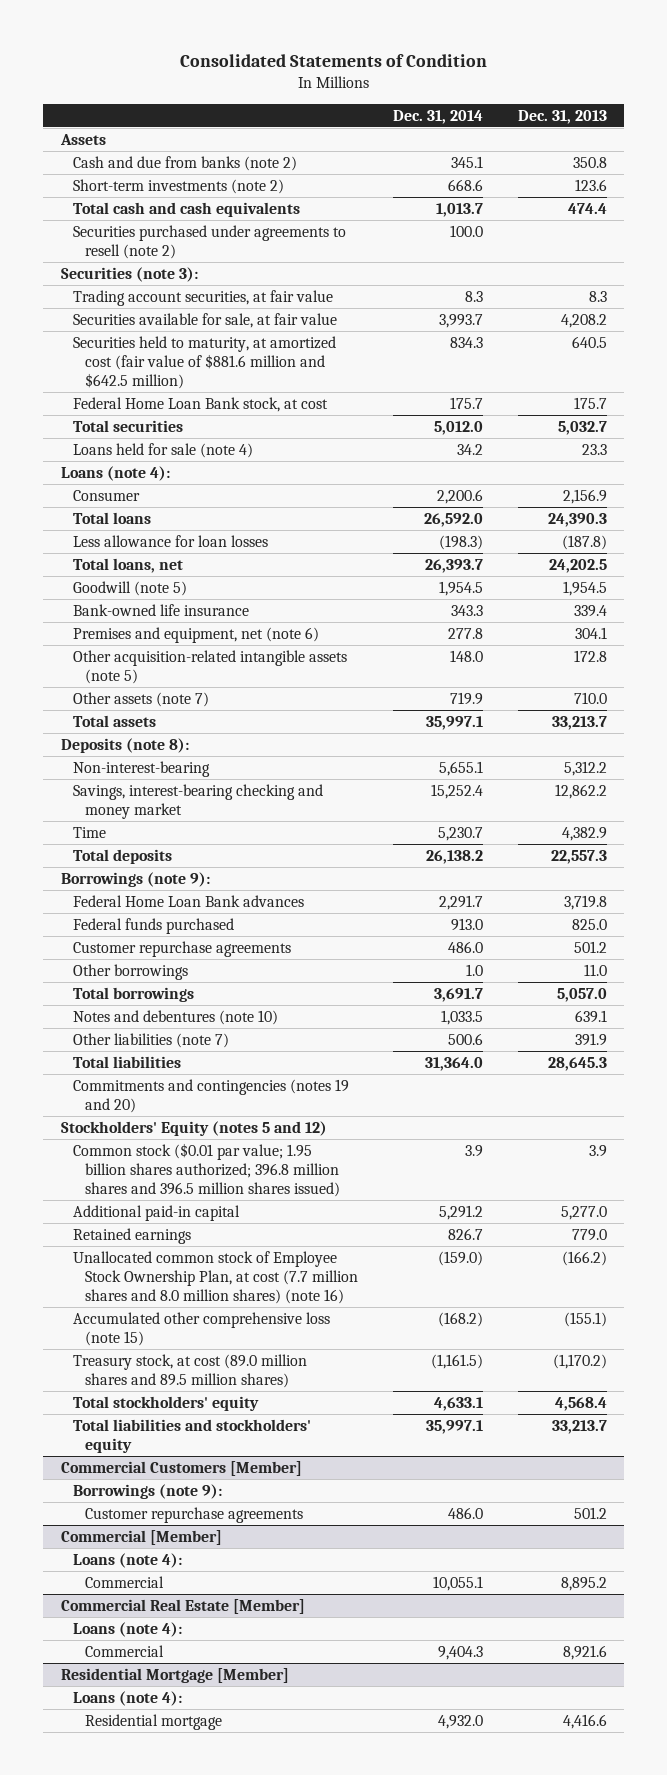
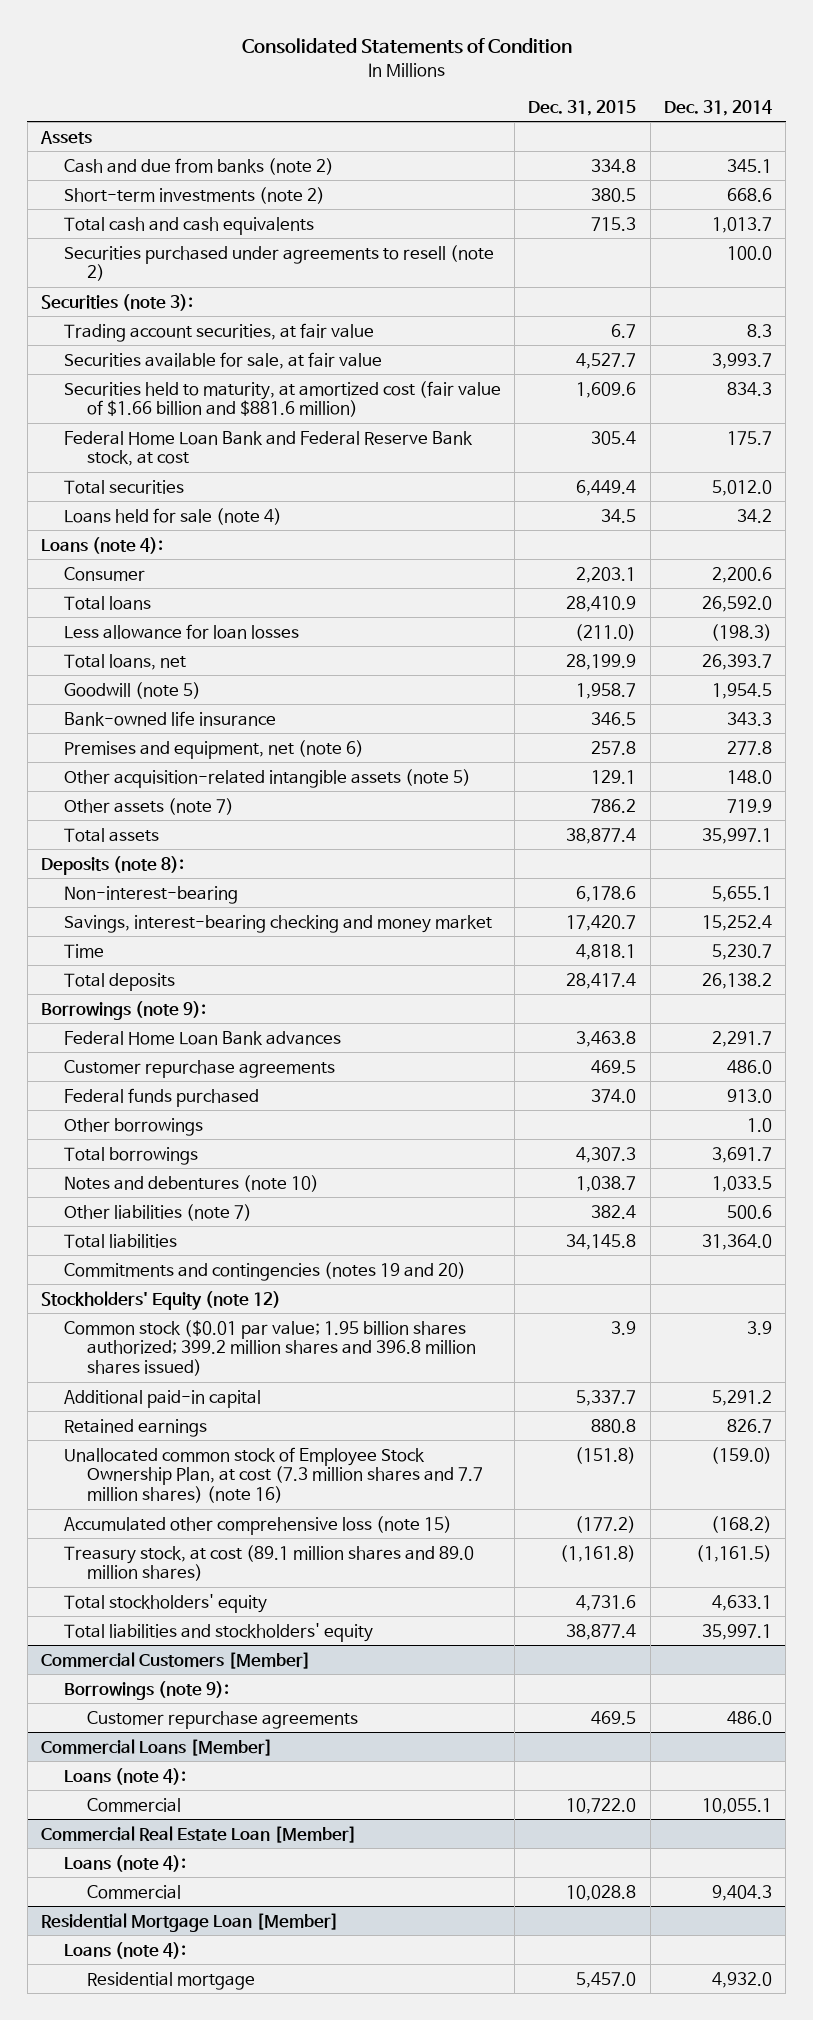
- | Dec. 31, 2014 | Dec. 31, 2013
+ | Dec. 31, 2015 | Dec. 31, 2014
- Securities held to maturity, at amortized cost (fair value of $881.6 million and $642.5 million) | 834.3 | 640.5
- Federal Home Loan Bank stock, at cost | 175.7 | 175.7
+ Securities held to maturity, at amortized cost (fair value of $1.66 billion and $881.6 million) | 1,609.6 | 834.3
+ Federal Home Loan Bank and Federal Reserve Bank stock, at cost | 305.4 | 175.7
moved down: Federal funds purchased | 374.0 | 913.0
- Stockholders' Equity (notes 5 and 12)
- Common stock ($0.01 par value; 1.95 billion shares authorized; 396.8 million shares and 396.5 million shares issued) | 3.9 | 3.9
+ Stockholders' Equity (note 12)
+ Common stock ($0.01 par value; 1.95 billion shares authorized; 399.2 million shares and 396.8 million shares issued) | 3.9 | 3.9
- Unallocated common stock of Employee Stock Ownership Plan, at cost (7.7 million shares and 8.0 million shares) (note 16) | (159.0) | (166.2)
+ Unallocated common stock of Employee Stock Ownership Plan, at cost (7.3 million shares and 7.7 million shares) (note 16) | (151.8) | (159.0)
- Treasury stock, at cost (89.0 million shares and 89.5 million shares) | (1,161.5) | (1,170.2)
+ Treasury stock, at cost (89.1 million shares and 89.0 million shares) | (1,161.8) | (1,161.5)
- Commercial [Member]
+ Commercial Loans [Member]
- Commercial Real Estate [Member]
+ Commercial Real Estate Loan [Member]
- Residential Mortgage [Member]
+ Residential Mortgage Loan [Member]

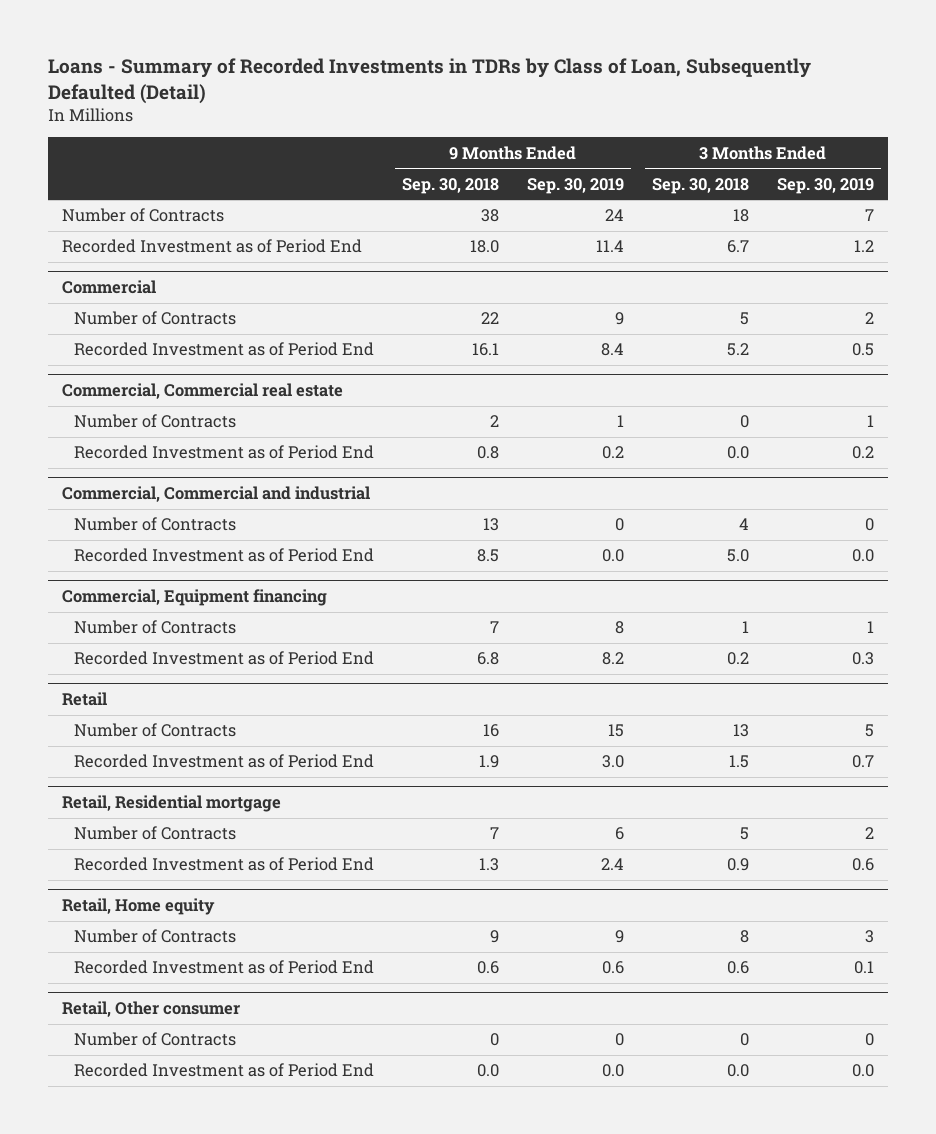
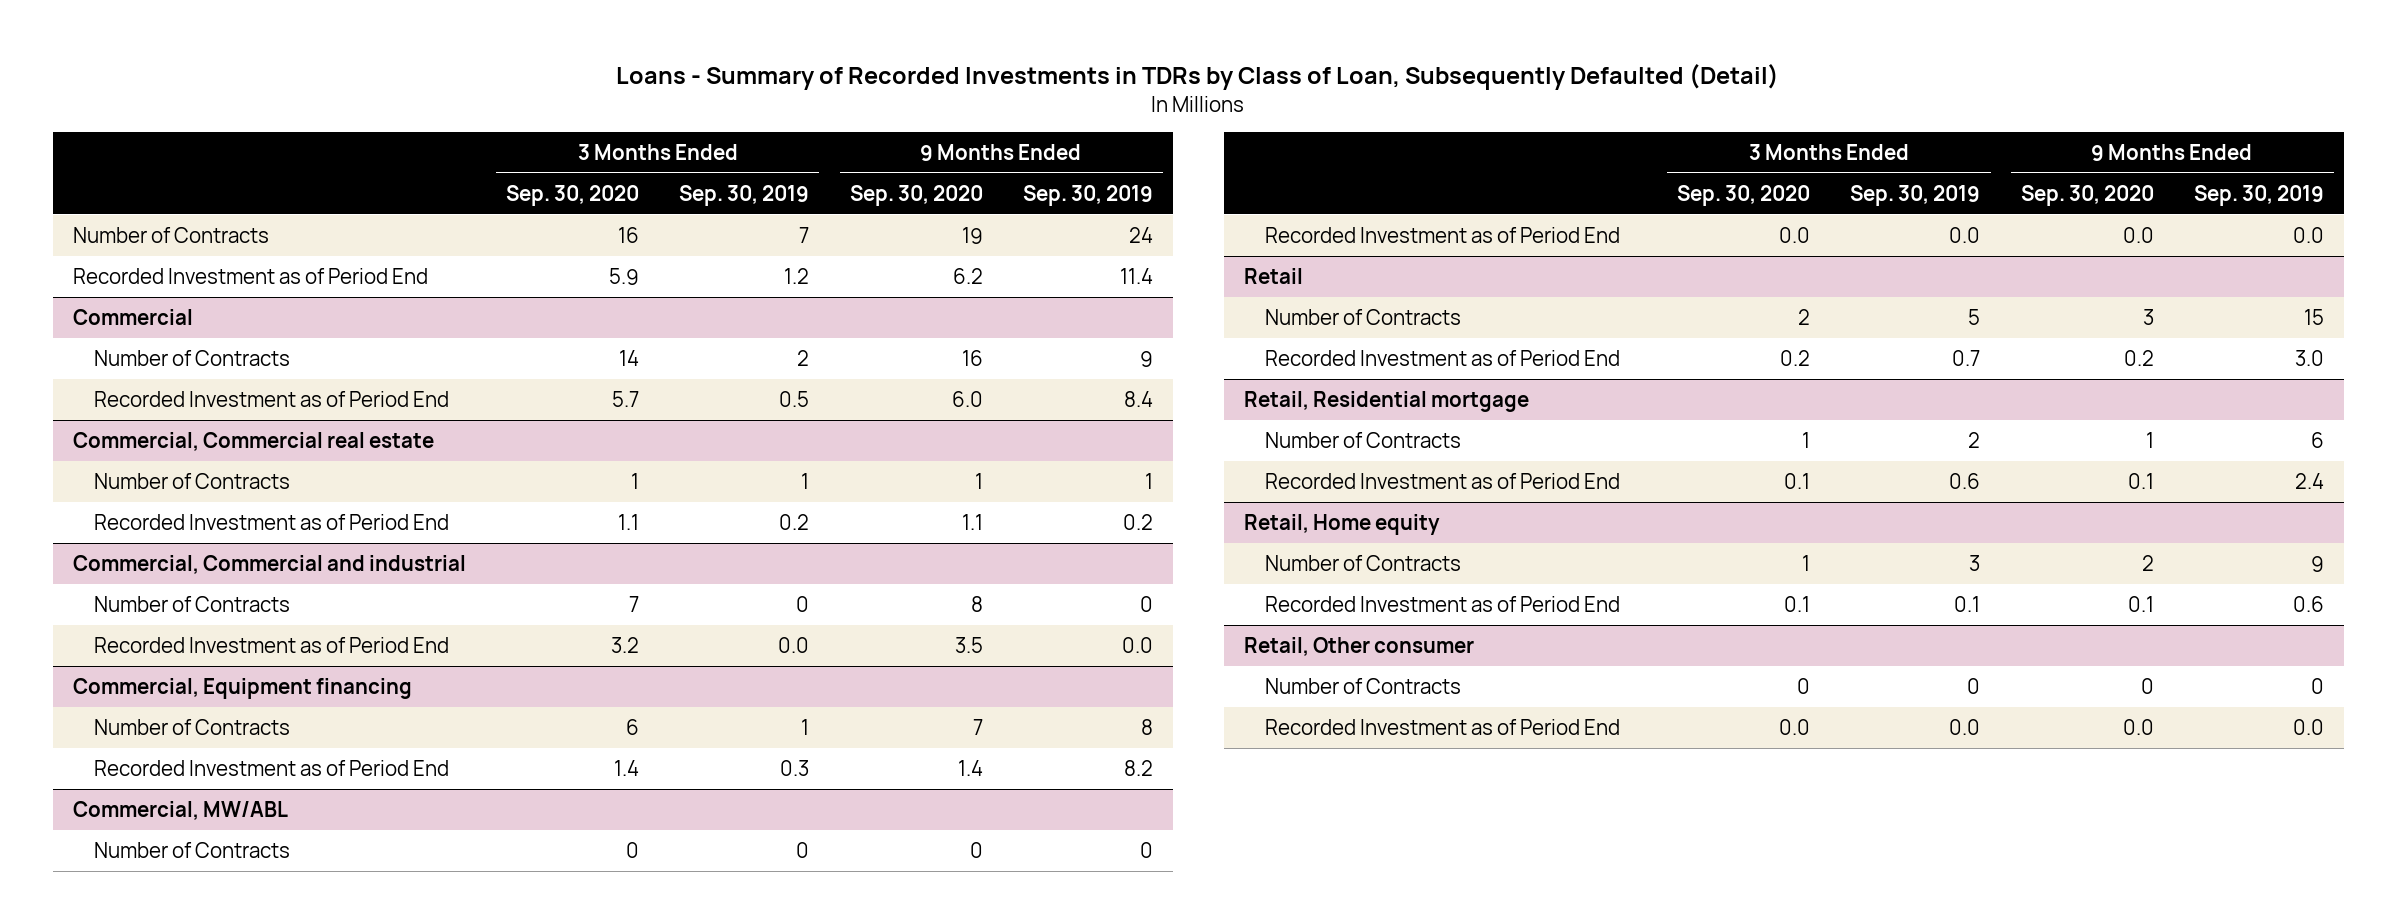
- | 9 Months Ended Sep. 30, 2018 | 9 Months Ended Sep. 30, 2019 | 3 Months Ended Sep. 30, 2018 | 3 Months Ended Sep. 30, 2019
+ | 3 Months Ended Sep. 30, 2020 | 3 Months Ended Sep. 30, 2019 | 9 Months Ended Sep. 30, 2020 | 9 Months Ended Sep. 30, 2019
+ Commercial, MW/ABL
+ Number of Contracts | 0 | 0 | 0 | 0
+ Recorded Investment as of Period End | 0.0 | 0.0 | 0.0 | 0.0

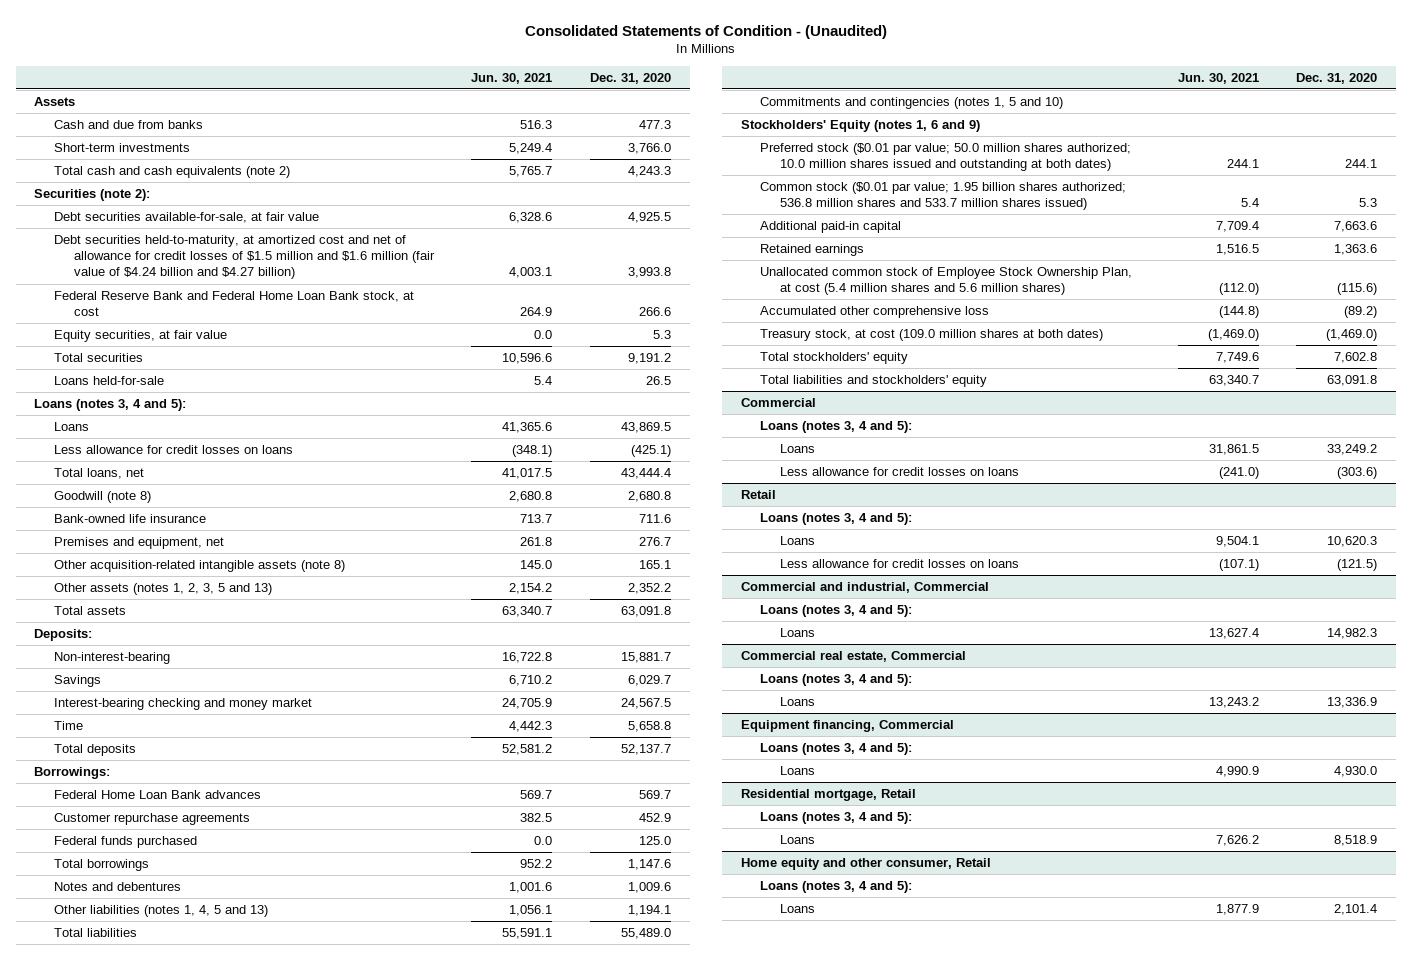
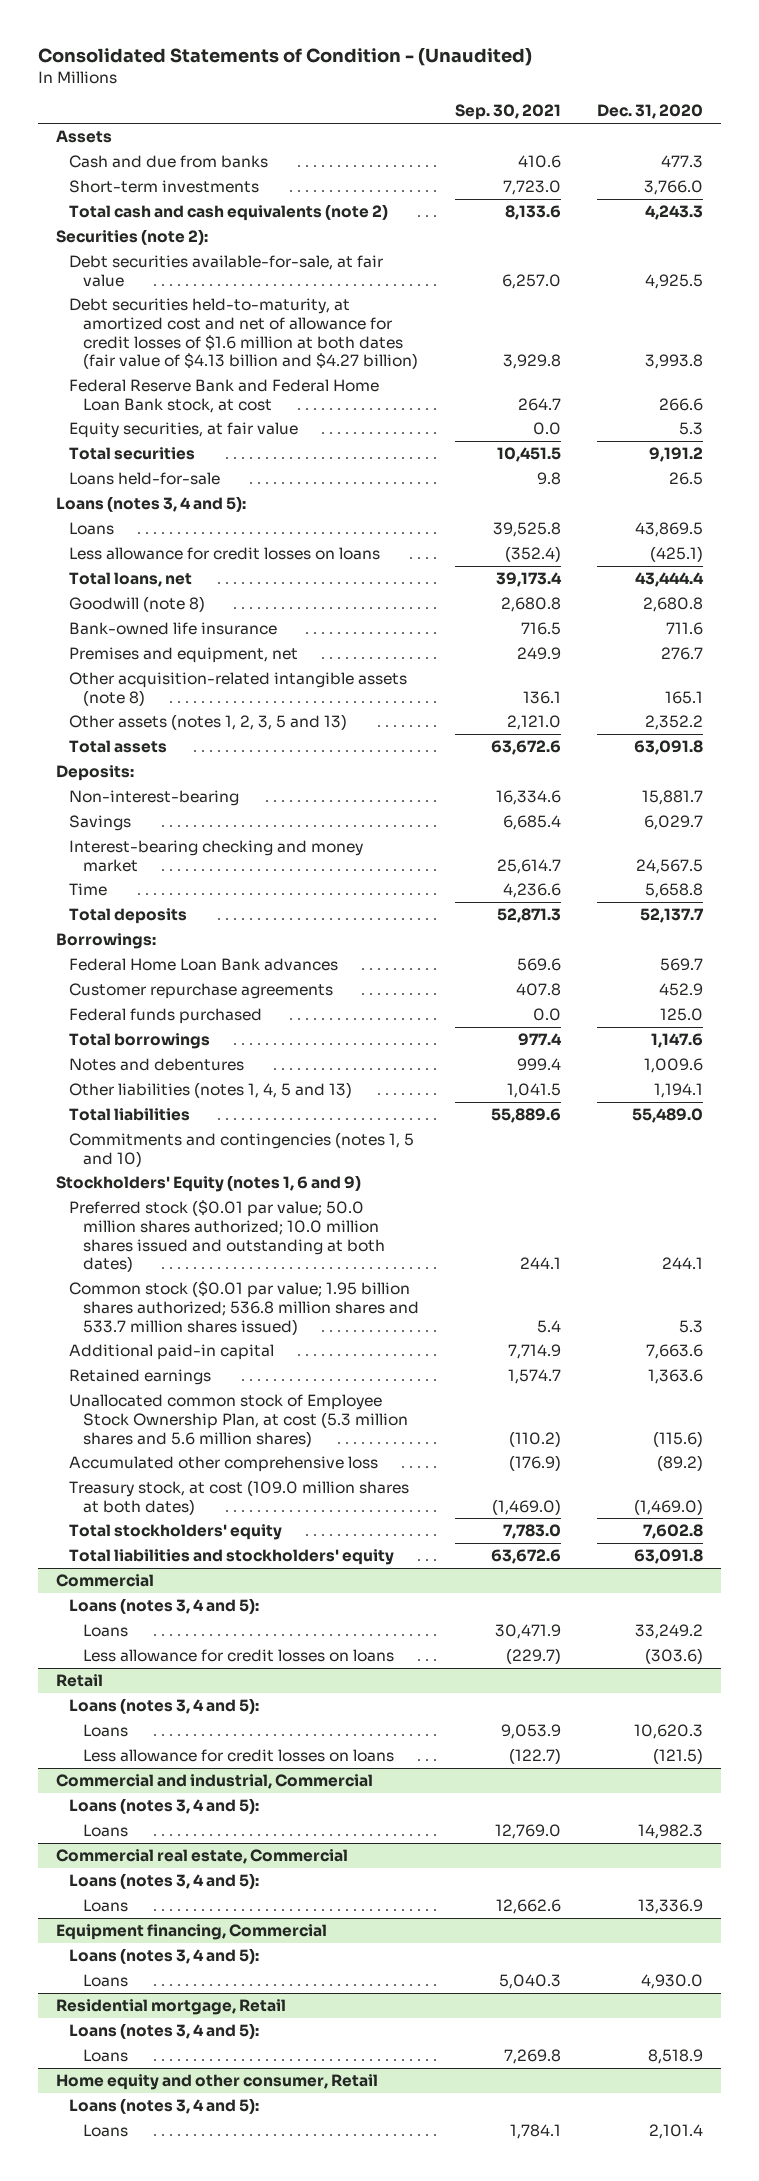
- | Jun. 30, 2021 | Dec. 31, 2020
+ | Sep. 30, 2021 | Dec. 31, 2020
- Debt securities held-to-maturity, at amortized cost and net of allowance for credit losses of $1.5 million and $1.6 million (fair value of $4.24 billion and $4.27 billion) | 4,003.1 | 3,993.8
+ Debt securities held-to-maturity, at amortized cost and net of allowance for credit losses of $1.6 million at both dates (fair value of $4.13 billion and $4.27 billion) | 3,929.8 | 3,993.8
- Unallocated common stock of Employee Stock Ownership Plan, at cost (5.4 million shares and 5.6 million shares) | (112.0) | (115.6)
+ Unallocated common stock of Employee Stock Ownership Plan, at cost (5.3 million shares and 5.6 million shares) | (110.2) | (115.6)

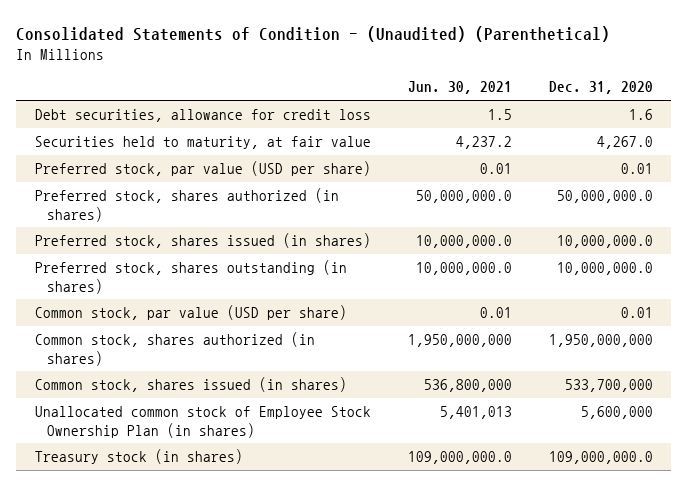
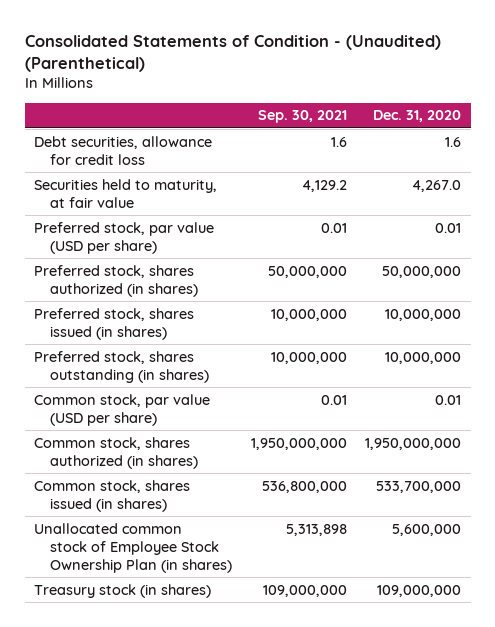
- | Jun. 30, 2021 | Dec. 31, 2020
+ | Sep. 30, 2021 | Dec. 31, 2020
- Preferred stock, shares authorized (in shares) | 50,000,000.0 | 50,000,000.0
- Preferred stock, shares issued (in shares) | 10,000,000.0 | 10,000,000.0
- Preferred stock, shares outstanding (in shares) | 10,000,000.0 | 10,000,000.0
+ Preferred stock, shares authorized (in shares) | 50,000,000 | 50,000,000
+ Preferred stock, shares issued (in shares) | 10,000,000 | 10,000,000
+ Preferred stock, shares outstanding (in shares) | 10,000,000 | 10,000,000
- Treasury stock (in shares) | 109,000,000.0 | 109,000,000.0
+ Treasury stock (in shares) | 109,000,000 | 109,000,000

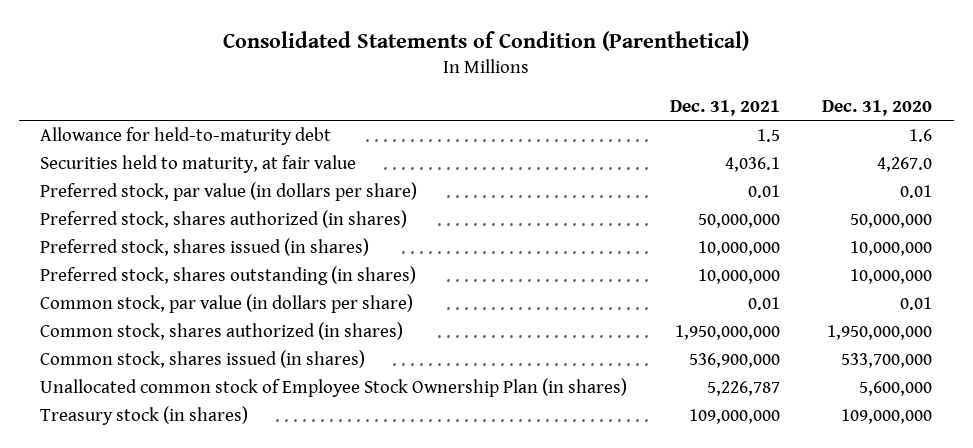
- Consolidated Statements of Condition - (Unaudited) (Parenthetical)
+ Consolidated Statements of Condition (Parenthetical)
- | Sep. 30, 2021 | Dec. 31, 2020
+ | Dec. 31, 2021 | Dec. 31, 2020
- Debt securities, allowance for credit loss | 1.6 | 1.6
+ Allowance for held-to-maturity debt | 1.5 | 1.6
- Preferred stock, par value (USD per share) | 0.01 | 0.01
+ Preferred stock, par value (in dollars per share) | 0.01 | 0.01
- Common stock, par value (USD per share) | 0.01 | 0.01
+ Common stock, par value (in dollars per share) | 0.01 | 0.01

